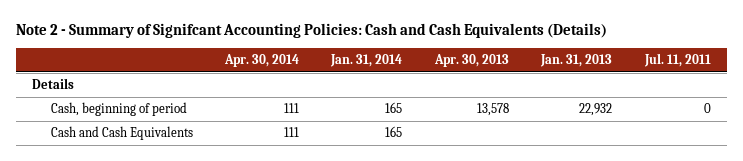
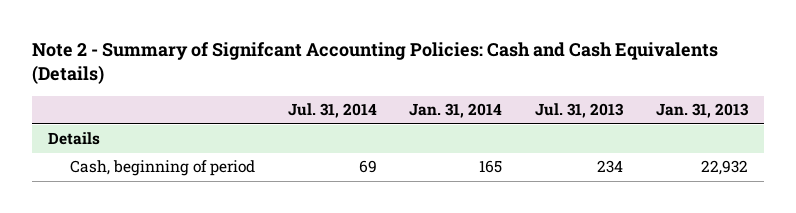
- | Apr. 30, 2014 | Jan. 31, 2014 | Apr. 30, 2013 | Jan. 31, 2013 | Jul. 11, 2011
+ | Jul. 31, 2014 | Jan. 31, 2014 | Jul. 31, 2013 | Jan. 31, 2013
- Cash and Cash Equivalents | 111 | 165 | | |

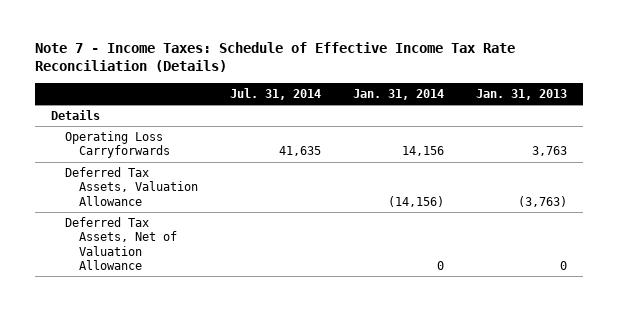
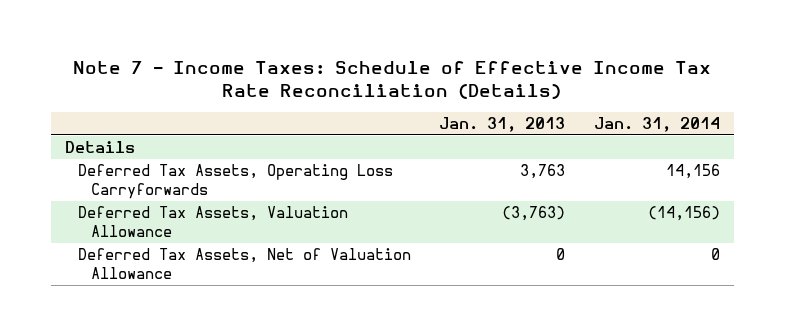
- | Jul. 31, 2014 | Jan. 31, 2014 | Jan. 31, 2013
+ | Jan. 31, 2013 | Jan. 31, 2014
- Operating Loss Carryforwards | 41,635 | 14,156 | 3,763
+ Deferred Tax Assets, Operating Loss Carryforwards | 3,763 | 14,156

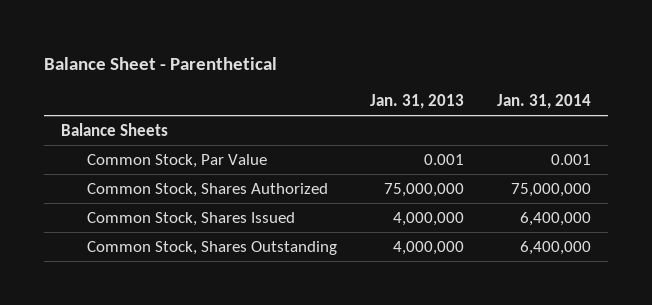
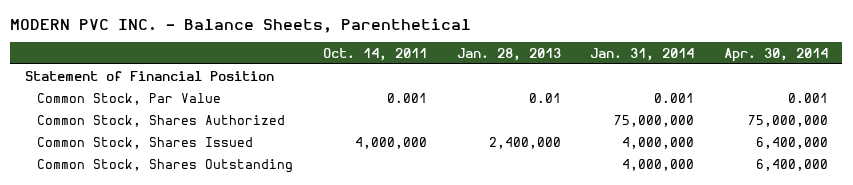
- Balance Sheet - Parenthetical
+ MODERN PVC INC. - Balance Sheets, Parenthetical
- | Jan. 31, 2013 | Jan. 31, 2014
+ | Oct. 14, 2011 | Jan. 28, 2013 | Jan. 31, 2014 | Apr. 30, 2014
- Balance Sheets
+ Statement of Financial Position
- Common Stock, Shares Issued | 4,000,000 | 6,400,000
- Common Stock, Shares Outstanding | 4,000,000 | 6,400,000
+ Common Stock, Shares Issued | 4,000,000 | 2,400,000 | 4,000,000 | 6,400,000
+ Common Stock, Shares Outstanding | | | 4,000,000 | 6,400,000

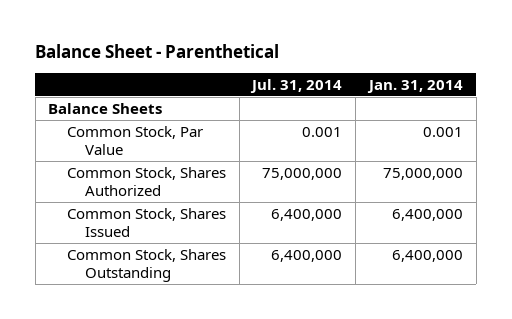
- MODERN PVC INC. - Balance Sheets, Parenthetical
+ Balance Sheet - Parenthetical
- | Oct. 14, 2011 | Jan. 28, 2013 | Jan. 31, 2014 | Apr. 30, 2014
+ | Jul. 31, 2014 | Jan. 31, 2014
- Statement of Financial Position
+ Balance Sheets
- Common Stock, Shares Issued | 4,000,000 | 2,400,000 | 4,000,000 | 6,400,000
- Common Stock, Shares Outstanding | | | 4,000,000 | 6,400,000
+ Common Stock, Shares Issued | 6,400,000 | 6,400,000
+ Common Stock, Shares Outstanding | 6,400,000 | 6,400,000

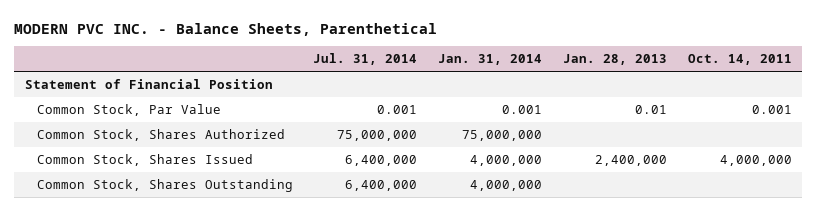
- Balance Sheet - Parenthetical
+ MODERN PVC INC. - Balance Sheets, Parenthetical
- | Jul. 31, 2014 | Jan. 31, 2014
+ | Jul. 31, 2014 | Jan. 31, 2014 | Jan. 28, 2013 | Oct. 14, 2011
- Balance Sheets
+ Statement of Financial Position
- Common Stock, Shares Issued | 6,400,000 | 6,400,000
- Common Stock, Shares Outstanding | 6,400,000 | 6,400,000
+ Common Stock, Shares Issued | 6,400,000 | 4,000,000 | 2,400,000 | 4,000,000
+ Common Stock, Shares Outstanding | 6,400,000 | 4,000,000 | |

